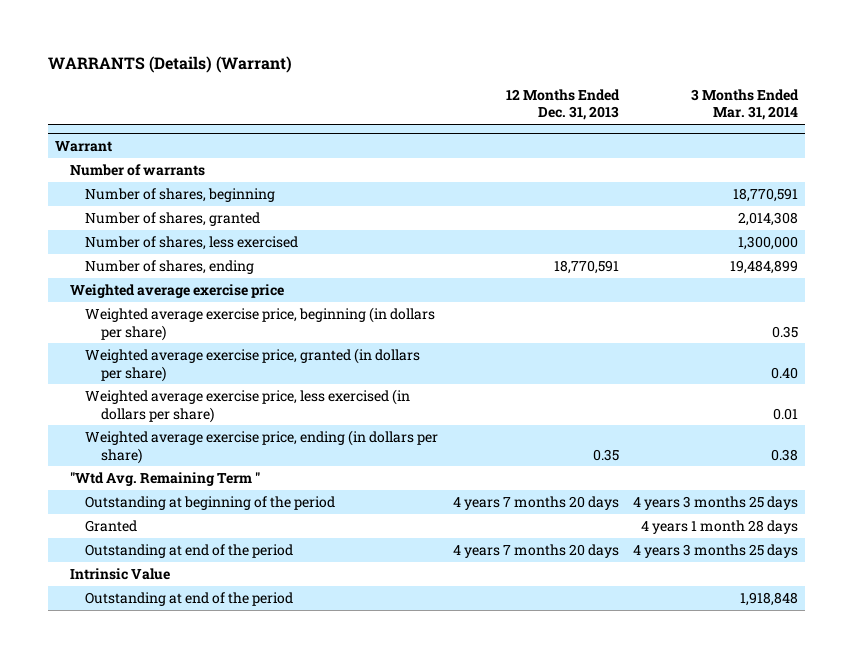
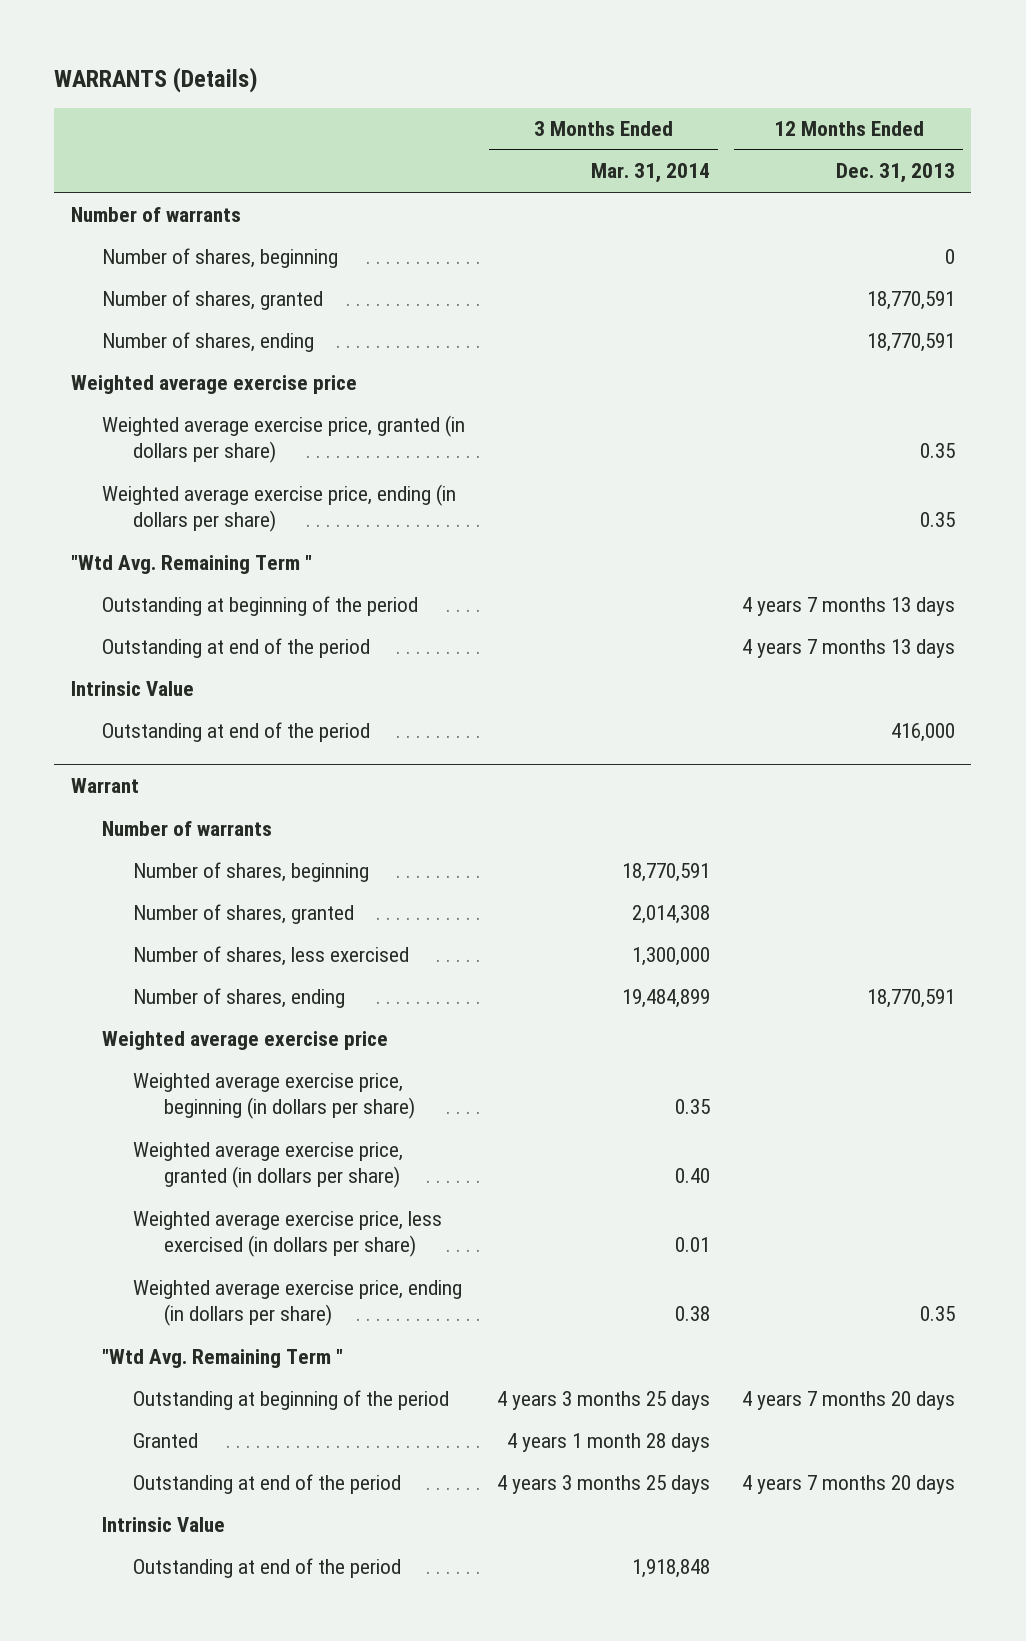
- WARRANTS (Details) (Warrant)
+ WARRANTS (Details)
- | 12 Months Ended Dec. 31, 2013 | 3 Months Ended Mar. 31, 2014
+ | 3 Months Ended Mar. 31, 2014 | 12 Months Ended Dec. 31, 2013
+ Number of warrants
+ Number of shares, beginning | | 0
+ Number of shares, granted | | 18,770,591
+ Number of shares, ending | | 18,770,591
+ Weighted average exercise price
+ Weighted average exercise price, granted (in dollars per share) | | 0.35
+ Weighted average exercise price, ending (in dollars per share) | | 0.35
+ "Wtd Avg. Remaining Term "
+ Outstanding at beginning of the period | | 4 years 7 months 13 days
+ Outstanding at end of the period | | 4 years 7 months 13 days
+ Intrinsic Value
+ Outstanding at end of the period | | 416,000

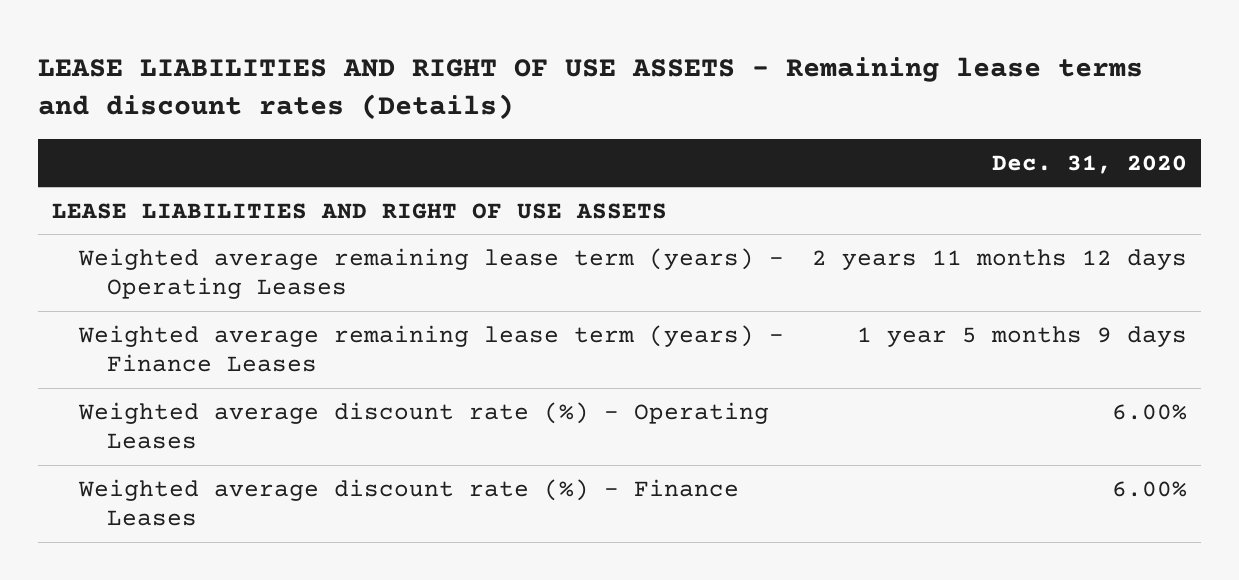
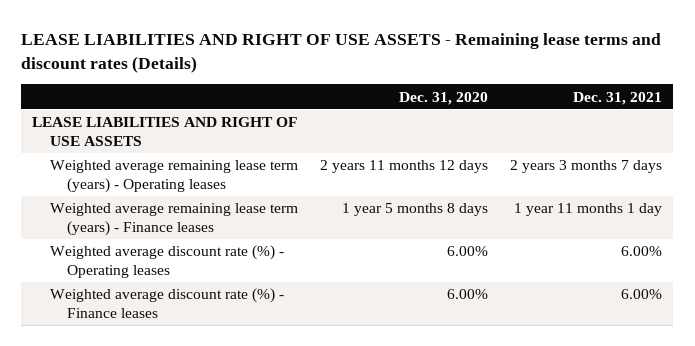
- | Dec. 31, 2020
+ | Dec. 31, 2020 | Dec. 31, 2021
- Weighted average remaining lease term (years) - Operating Leases | 2 years 11 months 12 days
- Weighted average remaining lease term (years) - Finance Leases | 1 year 5 months 9 days
- Weighted average discount rate (%) - Operating Leases | 6.00%
- Weighted average discount rate (%) - Finance Leases | 6.00%
+ Weighted average remaining lease term (years) - Operating leases | 2 years 11 months 12 days | 2 years 3 months 7 days
+ Weighted average remaining lease term (years) - Finance leases | 1 year 5 months 8 days | 1 year 11 months 1 day
+ Weighted average discount rate (%) - Operating leases | 6.00% | 6.00%
+ Weighted average discount rate (%) - Finance leases | 6.00% | 6.00%

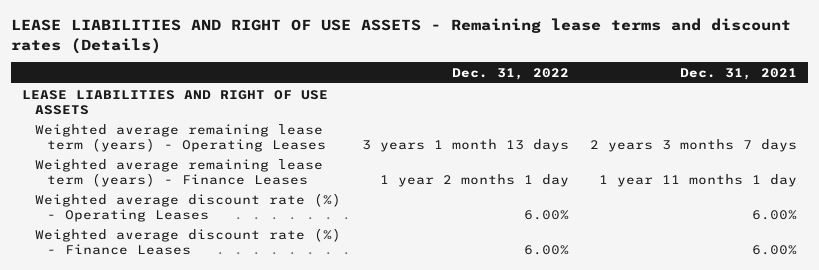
- | Dec. 31, 2020 | Dec. 31, 2021
+ | Dec. 31, 2022 | Dec. 31, 2021
- Weighted average remaining lease term (years) - Operating leases | 2 years 11 months 12 days | 2 years 3 months 7 days
- Weighted average remaining lease term (years) - Finance leases | 1 year 5 months 8 days | 1 year 11 months 1 day
- Weighted average discount rate (%) - Operating leases | 6.00% | 6.00%
- Weighted average discount rate (%) - Finance leases | 6.00% | 6.00%
+ Weighted average remaining lease term (years) - Operating Leases | 3 years 1 month 13 days | 2 years 3 months 7 days
+ Weighted average remaining lease term (years) - Finance Leases | 1 year 2 months 1 day | 1 year 11 months 1 day
+ Weighted average discount rate (%) - Operating Leases | 6.00% | 6.00%
+ Weighted average discount rate (%) - Finance Leases | 6.00% | 6.00%

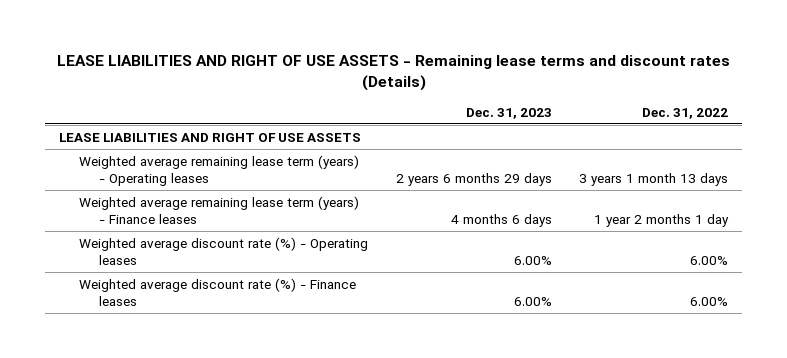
- | Dec. 31, 2022 | Dec. 31, 2021
+ | Dec. 31, 2023 | Dec. 31, 2022
- Weighted average remaining lease term (years) - Operating Leases | 3 years 1 month 13 days | 2 years 3 months 7 days
- Weighted average remaining lease term (years) - Finance Leases | 1 year 2 months 1 day | 1 year 11 months 1 day
- Weighted average discount rate (%) - Operating Leases | 6.00% | 6.00%
- Weighted average discount rate (%) - Finance Leases | 6.00% | 6.00%
+ Weighted average remaining lease term (years) - Operating leases | 2 years 6 months 29 days | 3 years 1 month 13 days
+ Weighted average remaining lease term (years) - Finance leases | 4 months 6 days | 1 year 2 months 1 day
+ Weighted average discount rate (%) - Operating leases | 6.00% | 6.00%
+ Weighted average discount rate (%) - Finance leases | 6.00% | 6.00%

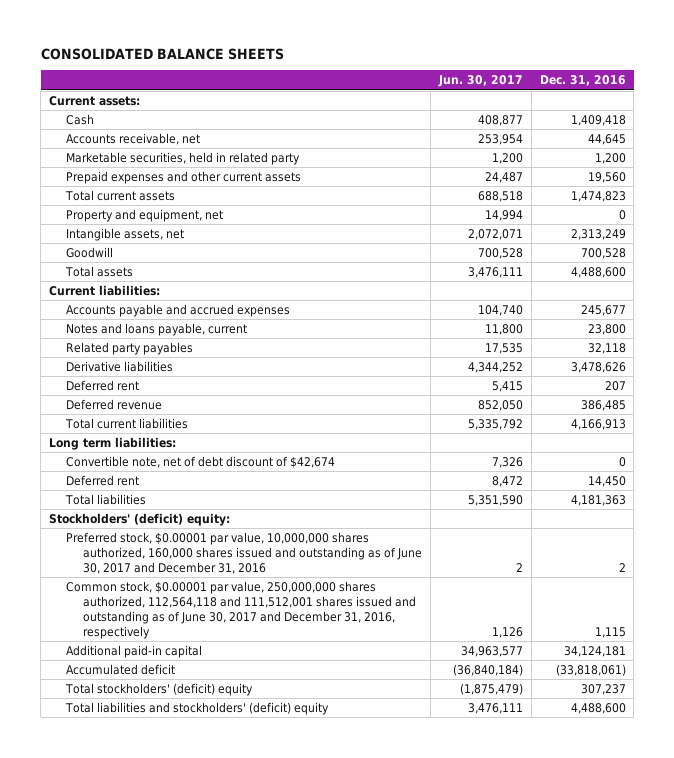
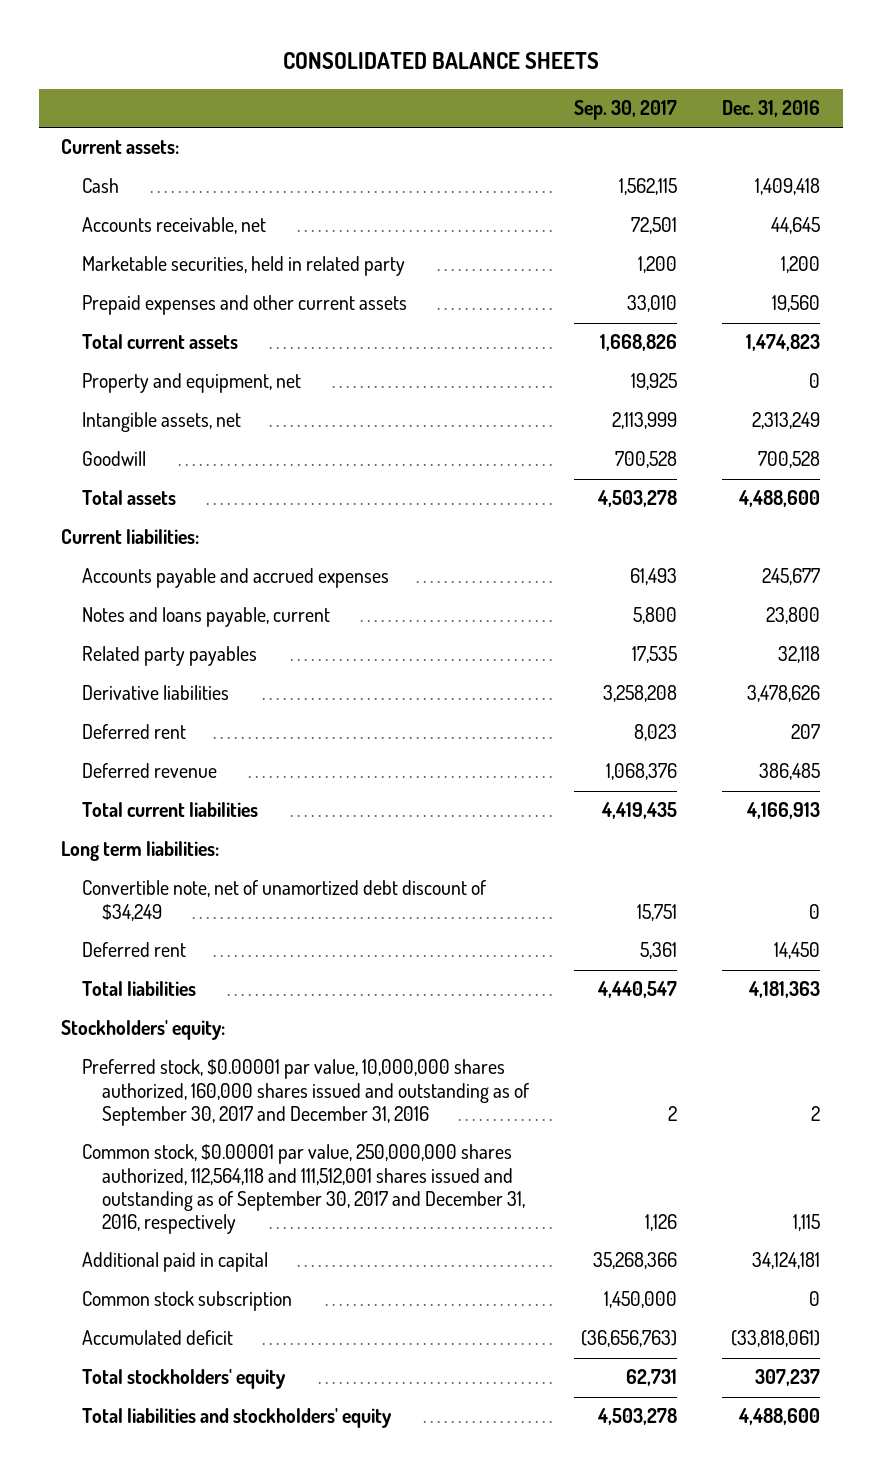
- | Jun. 30, 2017 | Dec. 31, 2016
+ | Sep. 30, 2017 | Dec. 31, 2016
- Convertible note, net of debt discount of $42,674 | 7,326 | 0
+ Convertible note, net of unamortized debt discount of $34,249 | 15,751 | 0
- Stockholders' (deficit) equity:
- Preferred stock, $0.00001 par value, 10,000,000 shares authorized, 160,000 shares issued and outstanding as of June 30, 2017 and December 31, 2016 | 2 | 2
- Common stock, $0.00001 par value, 250,000,000 shares authorized, 112,564,118 and 111,512,001 shares issued and outstanding as of June 30, 2017 and December 31, 2016, respectively | 1,126 | 1,115
- Additional paid-in capital | 34,963,577 | 34,124,181
+ Stockholders' equity:
+ Preferred stock, $0.00001 par value, 10,000,000 shares authorized, 160,000 shares issued and outstanding as of September 30, 2017 and December 31, 2016 | 2 | 2
+ Common stock, $0.00001 par value, 250,000,000 shares authorized, 112,564,118 and 111,512,001 shares issued and outstanding as of September 30, 2017 and December 31, 2016, respectively | 1,126 | 1,115
+ Additional paid in capital | 35,268,366 | 34,124,181
+ Common stock subscription | 1,450,000 | 0
- Total stockholders' (deficit) equity | (1,875,479) | 307,237
- Total liabilities and stockholders' (deficit) equity | 3,476,111 | 4,488,600
+ Total stockholders' equity | 62,731 | 307,237
+ Total liabilities and stockholders' equity | 4,503,278 | 4,488,600

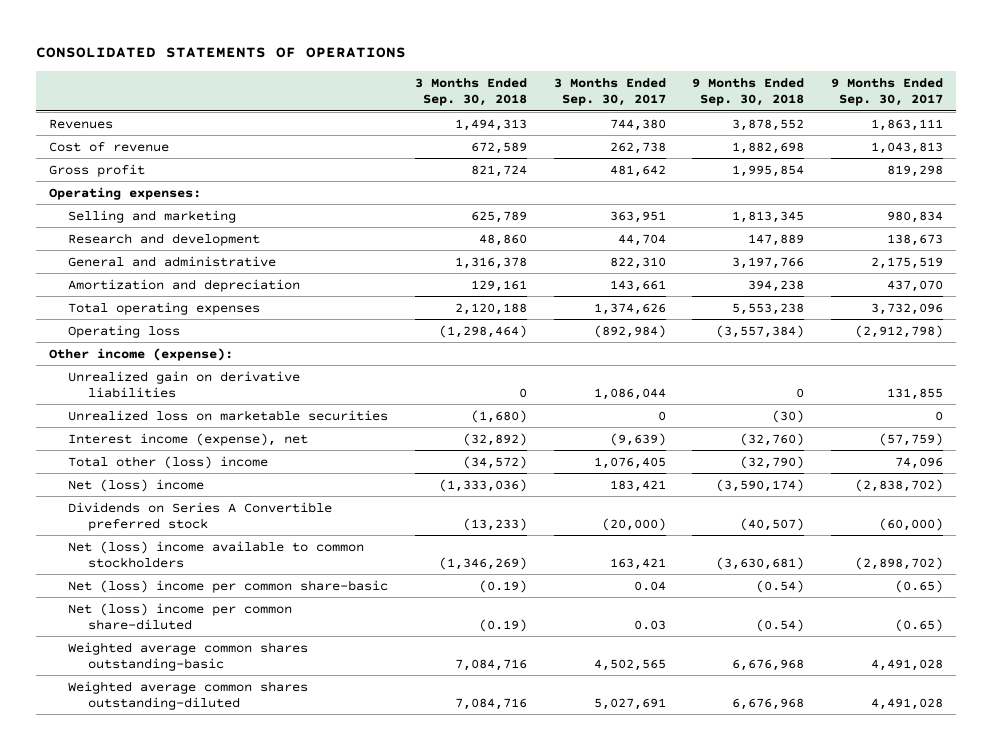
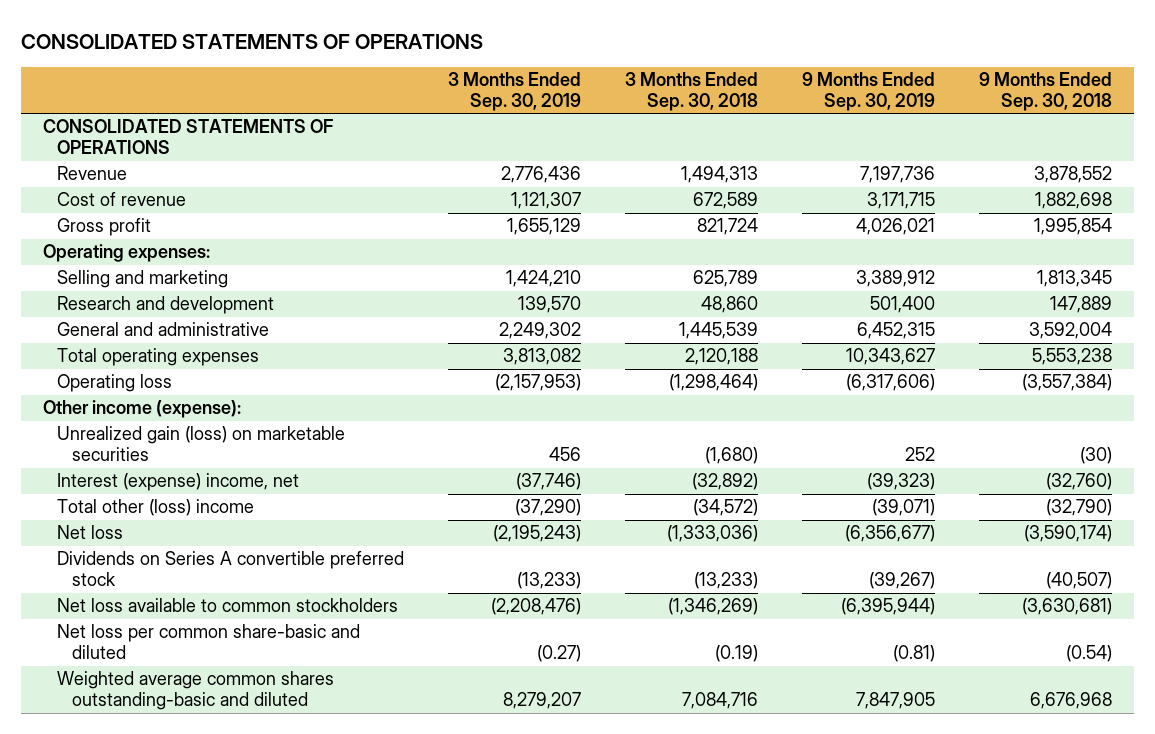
- | 3 Months Ended Sep. 30, 2018 | 3 Months Ended Sep. 30, 2017 | 9 Months Ended Sep. 30, 2018 | 9 Months Ended Sep. 30, 2017
+ | 3 Months Ended Sep. 30, 2019 | 3 Months Ended Sep. 30, 2018 | 9 Months Ended Sep. 30, 2019 | 9 Months Ended Sep. 30, 2018
- Revenues | 1,494,313 | 744,380 | 3,878,552 | 1,863,111
+ CONSOLIDATED STATEMENTS OF OPERATIONS
+ Revenue | 2,776,436 | 1,494,313 | 7,197,736 | 3,878,552
- General and administrative | 1,316,378 | 822,310 | 3,197,766 | 2,175,519
- Amortization and depreciation | 129,161 | 143,661 | 394,238 | 437,070
+ General and administrative | 2,249,302 | 1,445,539 | 6,452,315 | 3,592,004
- Unrealized gain on derivative liabilities | 0 | 1,086,044 | 0 | 131,855
- Unrealized loss on marketable securities | (1,680) | 0 | (30) | 0
- Interest income (expense), net | (32,892) | (9,639) | (32,760) | (57,759)
+ Unrealized gain (loss) on marketable securities | 456 | (1,680) | 252 | (30)
+ Interest (expense) income, net | (37,746) | (32,892) | (39,323) | (32,760)
- Net (loss) income | (1,333,036) | 183,421 | (3,590,174) | (2,838,702)
- Dividends on Series A Convertible preferred stock | (13,233) | (20,000) | (40,507) | (60,000)
- Net (loss) income available to common stockholders | (1,346,269) | 163,421 | (3,630,681) | (2,898,702)
- Net (loss) income per common share-basic | (0.19) | 0.04 | (0.54) | (0.65)
- Net (loss) income per common share-diluted | (0.19) | 0.03 | (0.54) | (0.65)
- Weighted average common shares outstanding-basic | 7,084,716 | 4,502,565 | 6,676,968 | 4,491,028
- Weighted average common shares outstanding-diluted | 7,084,716 | 5,027,691 | 6,676,968 | 4,491,028
+ Net loss | (2,195,243) | (1,333,036) | (6,356,677) | (3,590,174)
+ Dividends on Series A convertible preferred stock | (13,233) | (13,233) | (39,267) | (40,507)
+ Net loss available to common stockholders | (2,208,476) | (1,346,269) | (6,395,944) | (3,630,681)
+ Net loss per common share-basic and diluted | (0.27) | (0.19) | (0.81) | (0.54)
+ Weighted average common shares outstanding-basic and diluted | 8,279,207 | 7,084,716 | 7,847,905 | 6,676,968

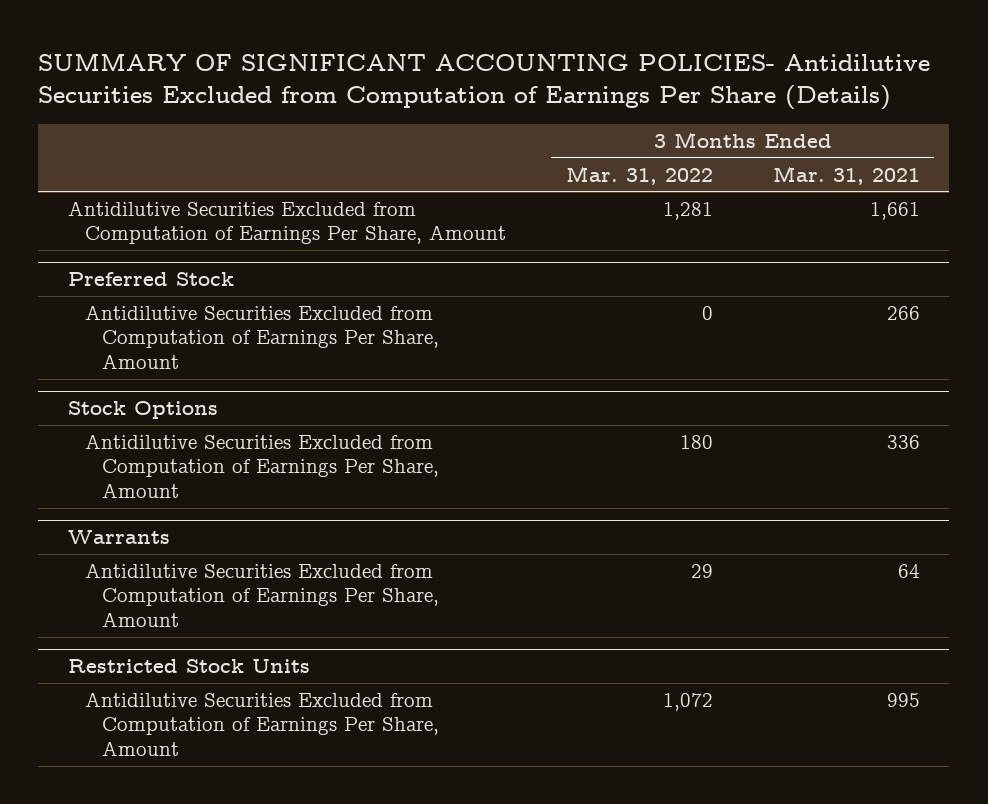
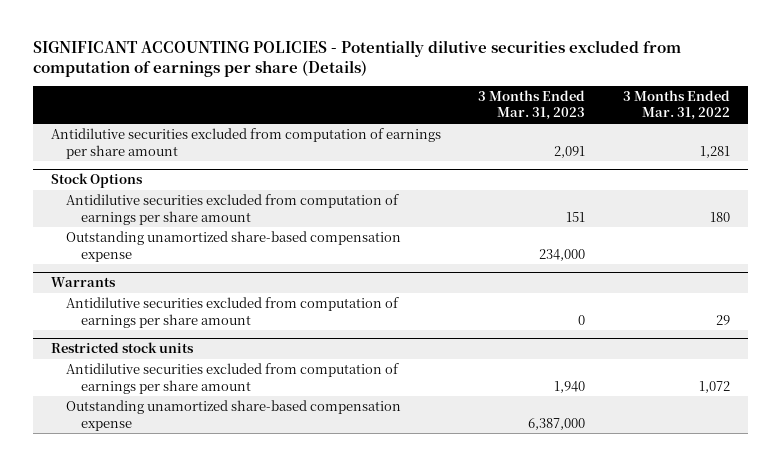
- SUMMARY OF SIGNIFICANT ACCOUNTING POLICIES- Antidilutive Securities Excluded from Computation of Earnings Per Share (Details)
+ SIGNIFICANT ACCOUNTING POLICIES - Potentially dilutive securities excluded from computation of earnings per share (Details)
- | 3 Months Ended Mar. 31, 2022 | 3 Months Ended Mar. 31, 2021
+ | 3 Months Ended Mar. 31, 2023 | 3 Months Ended Mar. 31, 2022
- Antidilutive Securities Excluded from Computation of Earnings Per Share, Amount | 1,281 | 1,661
- Preferred Stock
- Antidilutive Securities Excluded from Computation of Earnings Per Share, Amount | 0 | 266
+ Antidilutive securities excluded from computation of earnings per share amount | 2,091 | 1,281
@ Stock Options
- Antidilutive Securities Excluded from Computation of Earnings Per Share, Amount | 180 | 336
+ Antidilutive securities excluded from computation of earnings per share amount | 151 | 180
+ Outstanding unamortized share-based compensation expense | 234,000 |
@ Warrants
- Antidilutive Securities Excluded from Computation of Earnings Per Share, Amount | 29 | 64
- Restricted Stock Units
- Antidilutive Securities Excluded from Computation of Earnings Per Share, Amount | 1,072 | 995
@ Warrants
+ Antidilutive securities excluded from computation of earnings per share amount | 0 | 29
+ Restricted stock units
+ Antidilutive securities excluded from computation of earnings per share amount | 1,940 | 1,072
+ Outstanding unamortized share-based compensation expense | 6,387,000 |

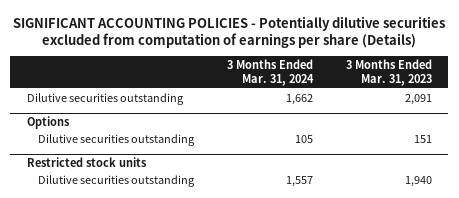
- | 3 Months Ended Mar. 31, 2023 | 3 Months Ended Mar. 31, 2022
+ | 3 Months Ended Mar. 31, 2024 | 3 Months Ended Mar. 31, 2023
- Antidilutive securities excluded from computation of earnings per share amount | 2,091 | 1,281
- Stock Options
- Antidilutive securities excluded from computation of earnings per share amount | 151 | 180
- Outstanding unamortized share-based compensation expense | 234,000 |
- Warrants
- Antidilutive securities excluded from computation of earnings per share amount | 0 | 29
+ Dilutive securities outstanding | 1,662 | 2,091
+ Options
+ Dilutive securities outstanding | 105 | 151
@ Restricted stock units
- Antidilutive securities excluded from computation of earnings per share amount | 1,940 | 1,072
- Outstanding unamortized share-based compensation expense | 6,387,000 |
+ Dilutive securities outstanding | 1,557 | 1,940

